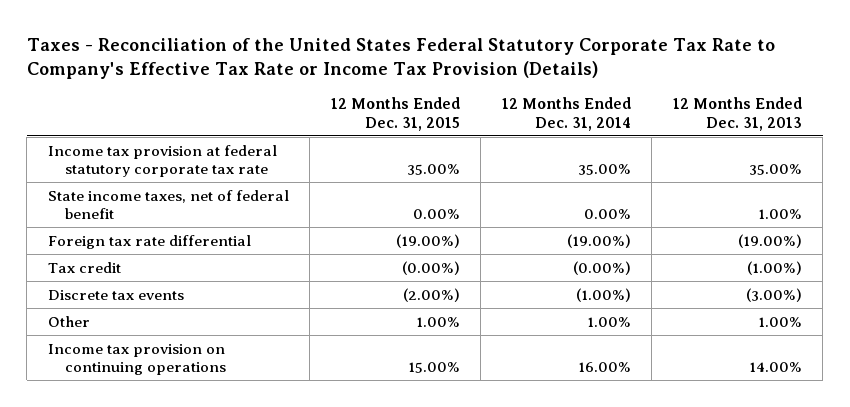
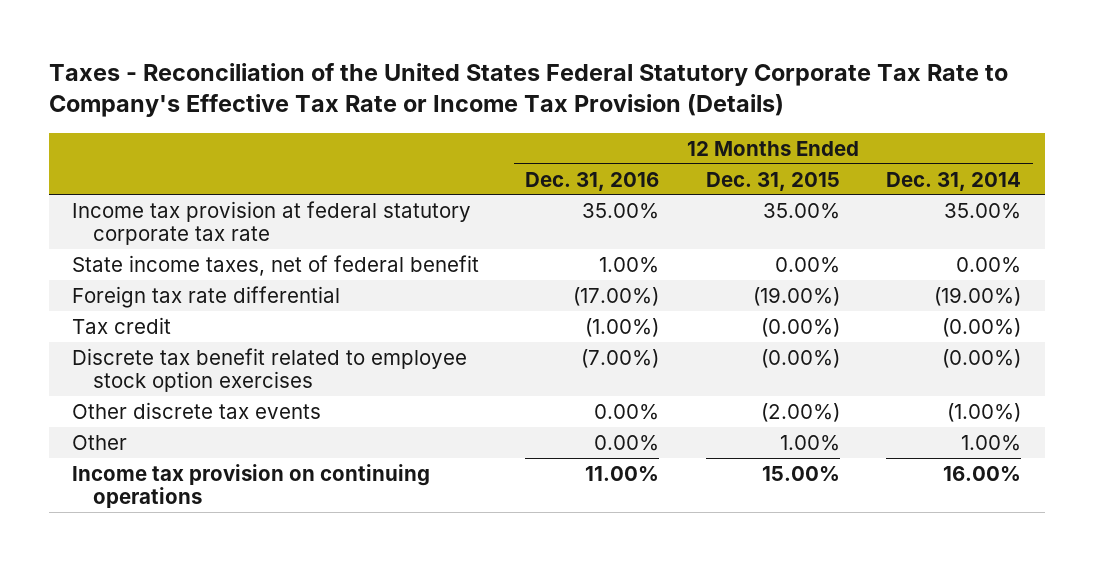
- | 12 Months Ended Dec. 31, 2015 | 12 Months Ended Dec. 31, 2014 | 12 Months Ended Dec. 31, 2013
+ | 12 Months Ended Dec. 31, 2016 | 12 Months Ended Dec. 31, 2015 | 12 Months Ended Dec. 31, 2014
- Discrete tax events | (2.00%) | (1.00%) | (3.00%)
+ Discrete tax benefit related to employee stock option exercises | (7.00%) | (0.00%) | (0.00%)
+ Other discrete tax events | 0.00% | (2.00%) | (1.00%)

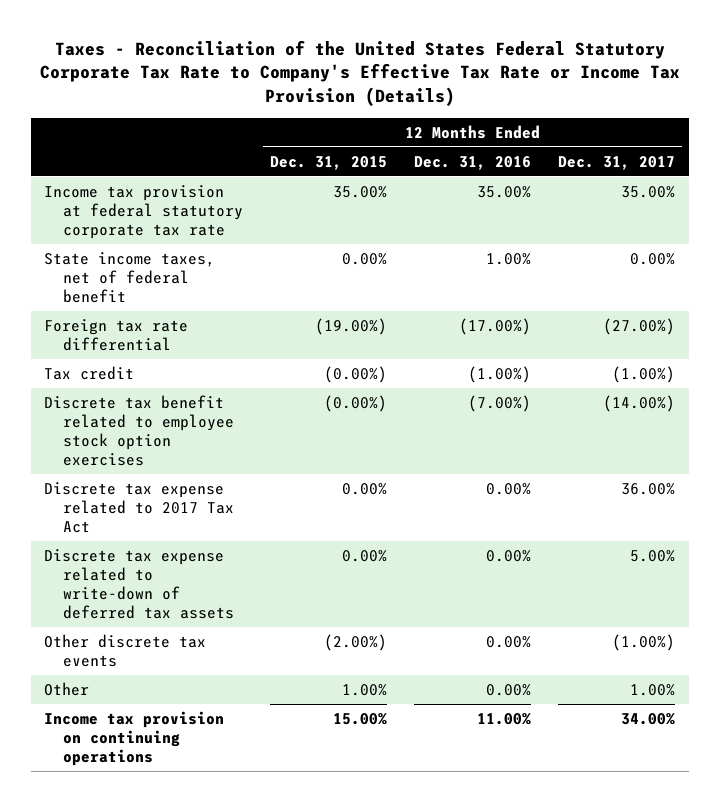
- | 12 Months Ended Dec. 31, 2016 | 12 Months Ended Dec. 31, 2015 | 12 Months Ended Dec. 31, 2014
+ | 12 Months Ended Dec. 31, 2015 | 12 Months Ended Dec. 31, 2016 | 12 Months Ended Dec. 31, 2017
+ Discrete tax expense related to 2017 Tax Act | 0.00% | 0.00% | 36.00%
+ Discrete tax expense related to write-down of deferred tax assets | 0.00% | 0.00% | 5.00%

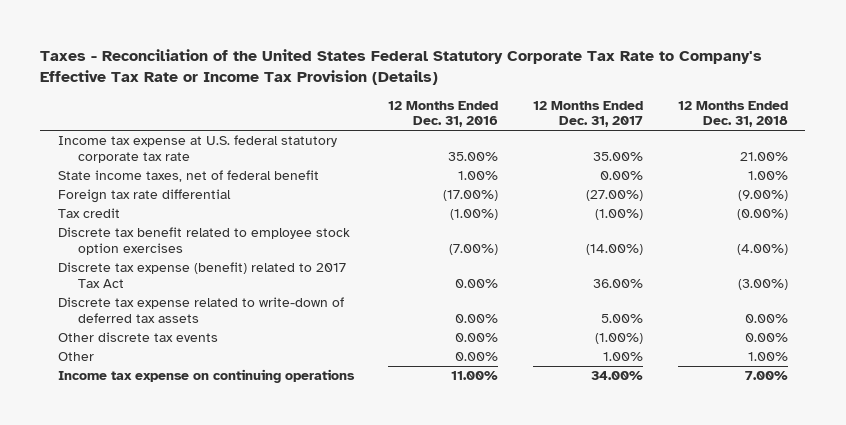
- | 12 Months Ended Dec. 31, 2015 | 12 Months Ended Dec. 31, 2016 | 12 Months Ended Dec. 31, 2017
+ | 12 Months Ended Dec. 31, 2016 | 12 Months Ended Dec. 31, 2017 | 12 Months Ended Dec. 31, 2018
- Income tax provision at federal statutory corporate tax rate | 35.00% | 35.00% | 35.00%
+ Income tax expense at U.S. federal statutory corporate tax rate | 35.00% | 35.00% | 21.00%
- Discrete tax expense related to 2017 Tax Act | 0.00% | 0.00% | 36.00%
+ Discrete tax expense (benefit) related to 2017 Tax Act | 0.00% | 36.00% | (3.00%)
- Income tax provision on continuing operations | 15.00% | 11.00% | 34.00%
+ Income tax expense on continuing operations | 11.00% | 34.00% | 7.00%

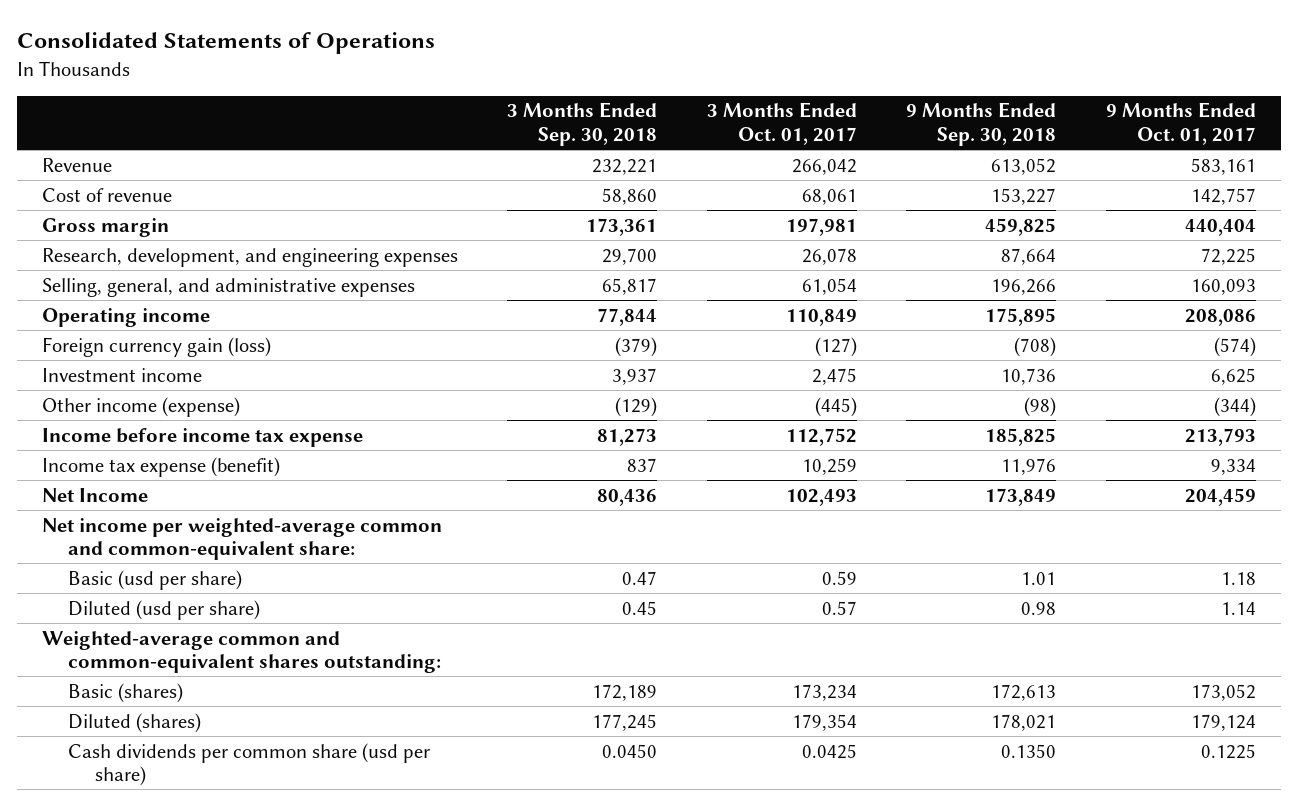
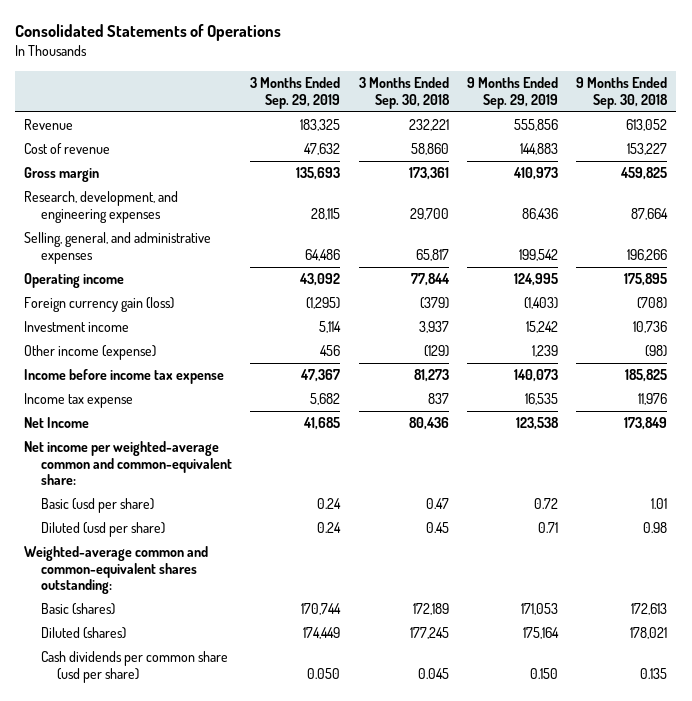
- | 3 Months Ended Sep. 30, 2018 | 3 Months Ended Oct. 01, 2017 | 9 Months Ended Sep. 30, 2018 | 9 Months Ended Oct. 01, 2017
+ | 3 Months Ended Sep. 29, 2019 | 3 Months Ended Sep. 30, 2018 | 9 Months Ended Sep. 29, 2019 | 9 Months Ended Sep. 30, 2018
- Income tax expense (benefit) | 837 | 10,259 | 11,976 | 9,334
+ Income tax expense | 5,682 | 837 | 16,535 | 11,976
- Cash dividends per common share (usd per share) | 0.0450 | 0.0425 | 0.1350 | 0.1225
+ Cash dividends per common share (usd per share) | 0.050 | 0.045 | 0.150 | 0.135

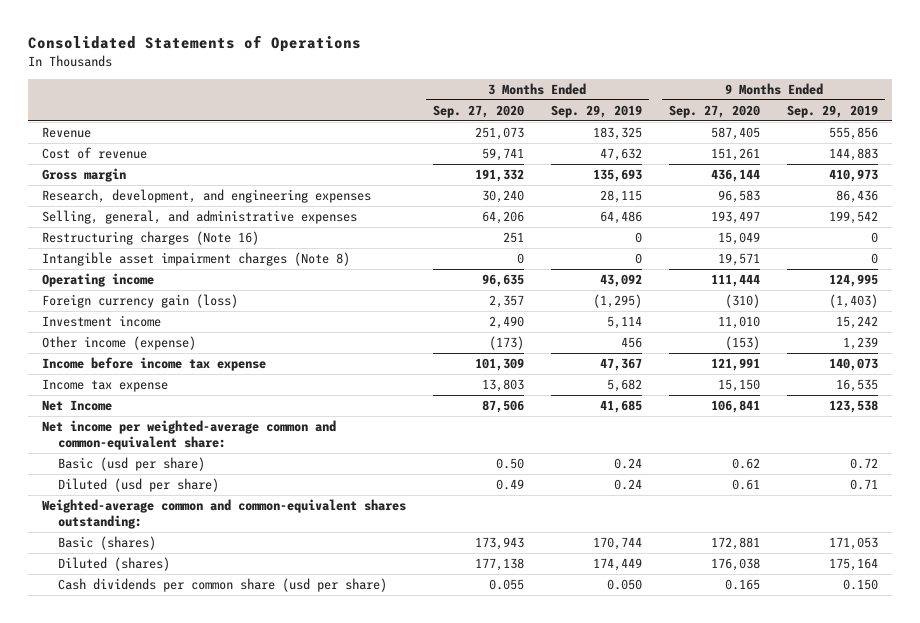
- | 3 Months Ended Sep. 29, 2019 | 3 Months Ended Sep. 30, 2018 | 9 Months Ended Sep. 29, 2019 | 9 Months Ended Sep. 30, 2018
+ | 3 Months Ended Sep. 27, 2020 | 3 Months Ended Sep. 29, 2019 | 9 Months Ended Sep. 27, 2020 | 9 Months Ended Sep. 29, 2019
+ Restructuring charges (Note 16) | 251 | 0 | 15,049 | 0
+ Intangible asset impairment charges (Note 8) | 0 | 0 | 19,571 | 0

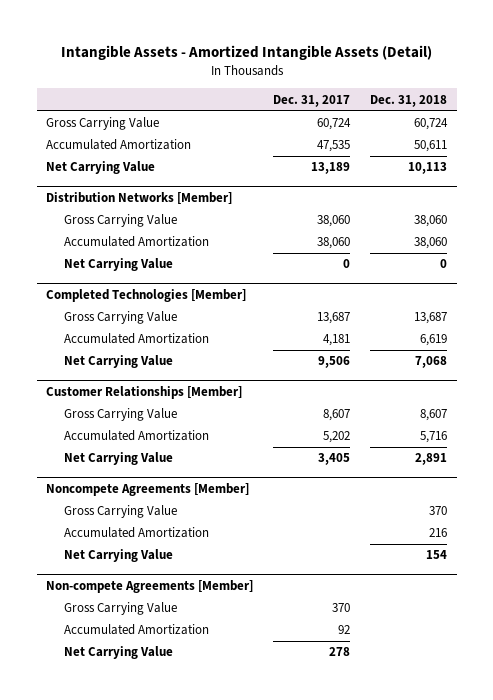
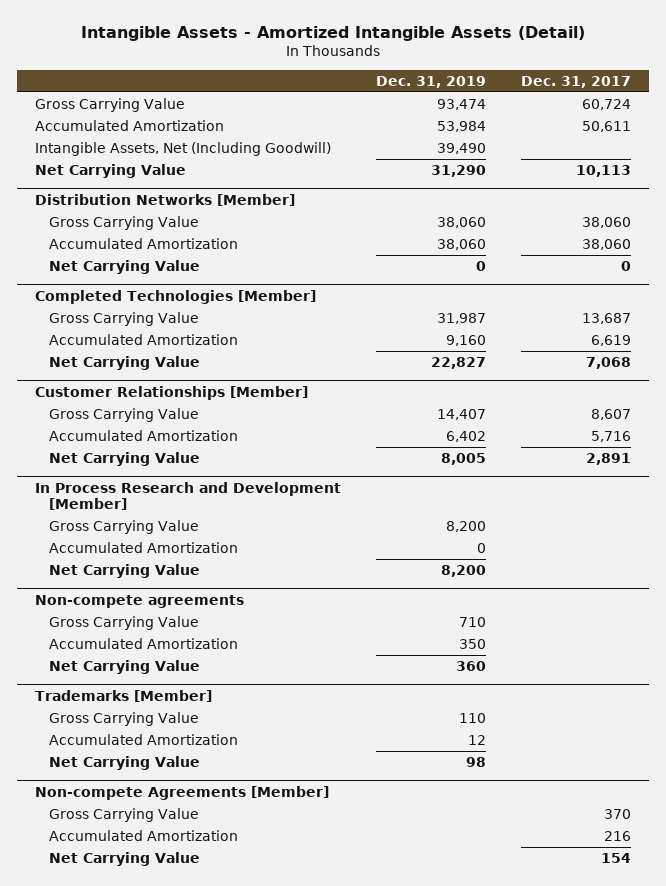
- | Dec. 31, 2017 | Dec. 31, 2018
+ | Dec. 31, 2019 | Dec. 31, 2017
- Accumulated Amortization | 47,535 | 50,611
- Net Carrying Value | 13,189 | 10,113
+ Accumulated Amortization | 53,984 | 50,611
+ Intangible Assets, Net (Including Goodwill) | 39,490 |
+ Net Carrying Value | 31,290 | 10,113
@ Completed Technologies [Member]
- Accumulated Amortization | 4,181 | 6,619
- Net Carrying Value | 9,506 | 7,068
+ Accumulated Amortization | 9,160 | 6,619
+ Net Carrying Value | 22,827 | 7,068
@ Customer Relationships [Member]
- Accumulated Amortization | 5,202 | 5,716
- Net Carrying Value | 3,405 | 2,891
- Noncompete Agreements [Member]
@ Customer Relationships [Member]
+ Accumulated Amortization | 6,402 | 5,716
+ Net Carrying Value | 8,005 | 2,891
+ In Process Research and Development [Member]
+ Non-compete agreements
+ Gross Carrying Value | 710 |
+ Accumulated Amortization | 350 |
+ Net Carrying Value | 360 |
+ Trademarks [Member]
+ Gross Carrying Value | 110 |
+ Accumulated Amortization | 12 |
+ Net Carrying Value | 98 |
@ Non-compete Agreements [Member]
- Accumulated Amortization | 92 |
- Net Carrying Value | 278 |
+ Accumulated Amortization | | 216
+ Net Carrying Value | | 154

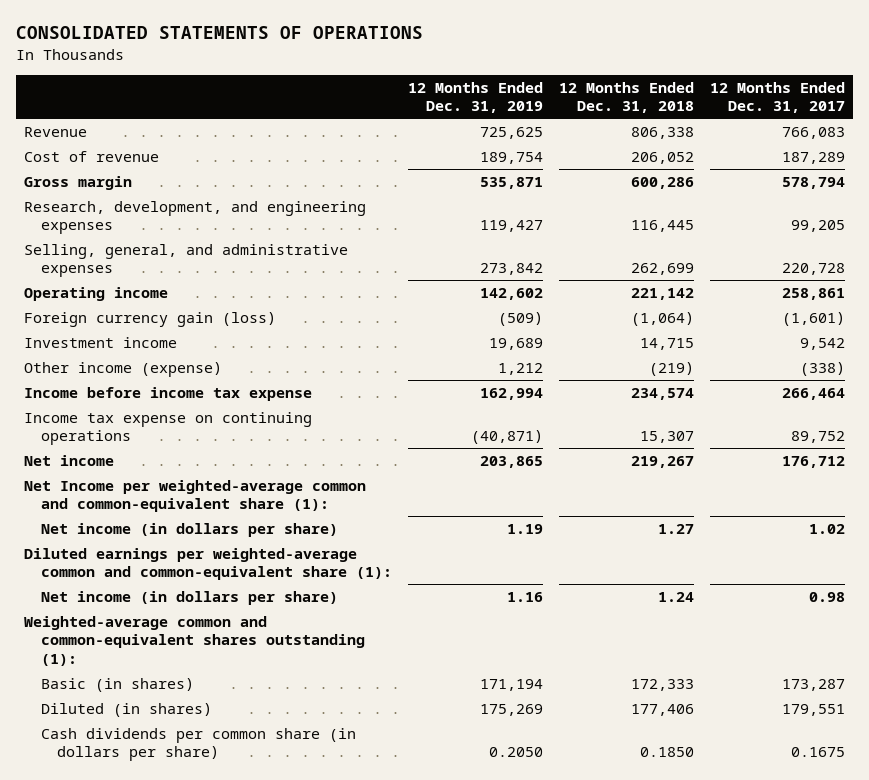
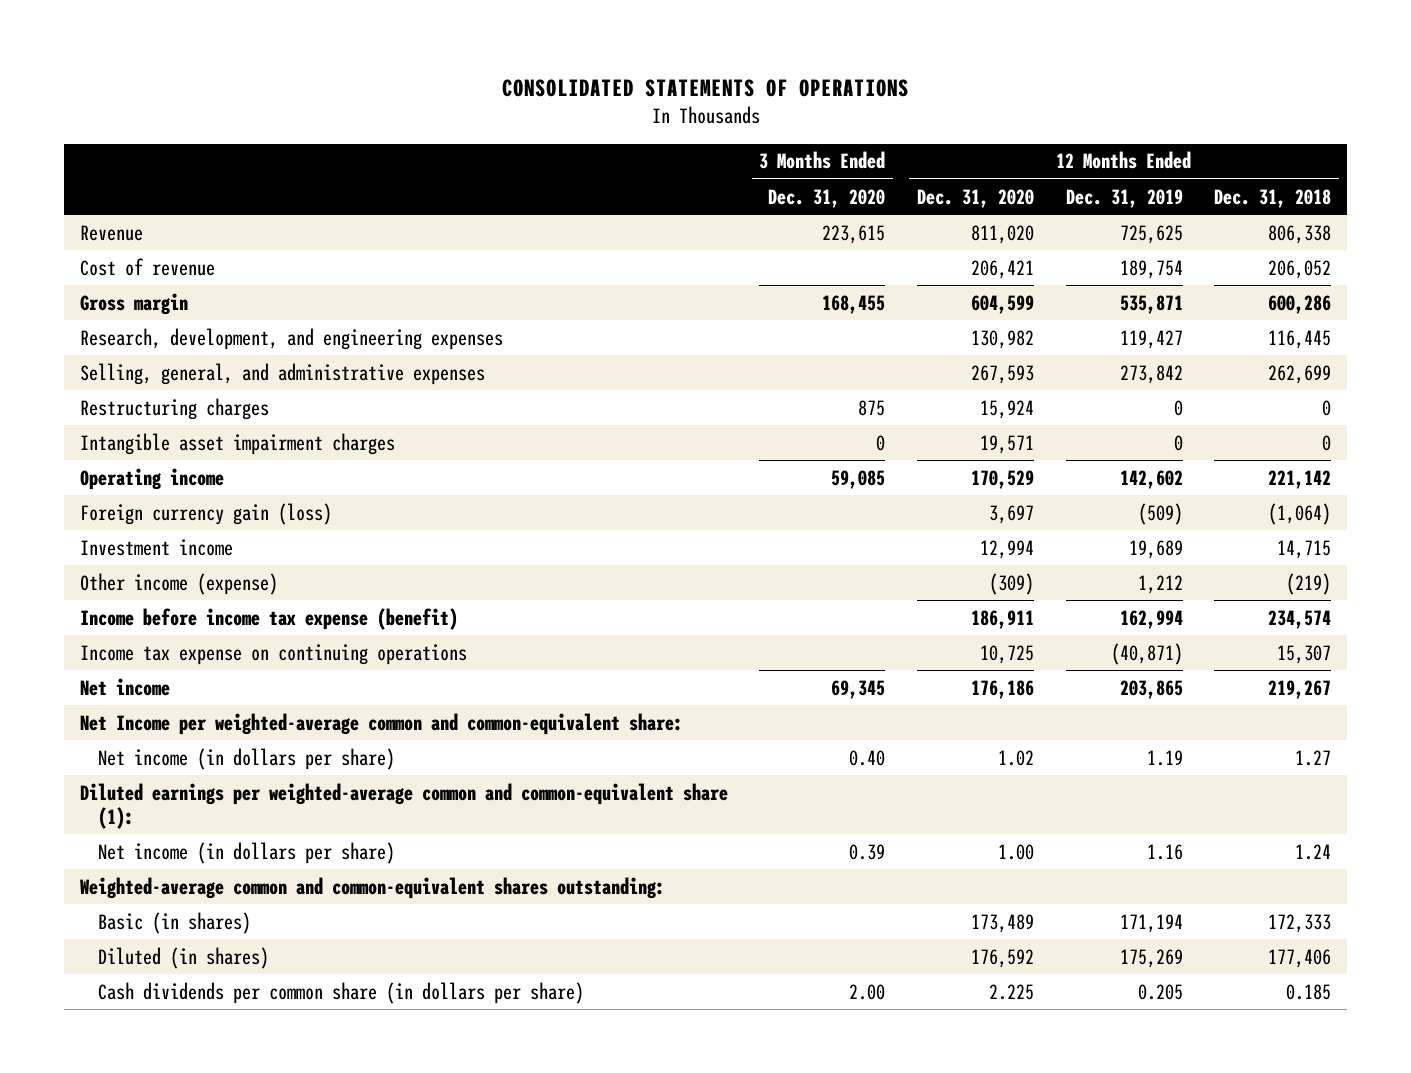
- | 12 Months Ended Dec. 31, 2019 | 12 Months Ended Dec. 31, 2018 | 12 Months Ended Dec. 31, 2017
+ | 3 Months Ended Dec. 31, 2020 | 12 Months Ended Dec. 31, 2020 | 12 Months Ended Dec. 31, 2019 | 12 Months Ended Dec. 31, 2018
+ Restructuring charges | 875 | 15,924 | 0 | 0
+ Intangible asset impairment charges | 0 | 19,571 | 0 | 0
- Income before income tax expense | 162,994 | 234,574 | 266,464
+ Income before income tax expense (benefit) | | 186,911 | 162,994 | 234,574
- Net Income per weighted-average common and common-equivalent share (1):
+ Net Income per weighted-average common and common-equivalent share:
- Weighted-average common and common-equivalent shares outstanding (1):
+ Weighted-average common and common-equivalent shares outstanding:
- Cash dividends per common share (in dollars per share) | 0.2050 | 0.1850 | 0.1675
+ Cash dividends per common share (in dollars per share) | 2.00 | 2.225 | 0.205 | 0.185

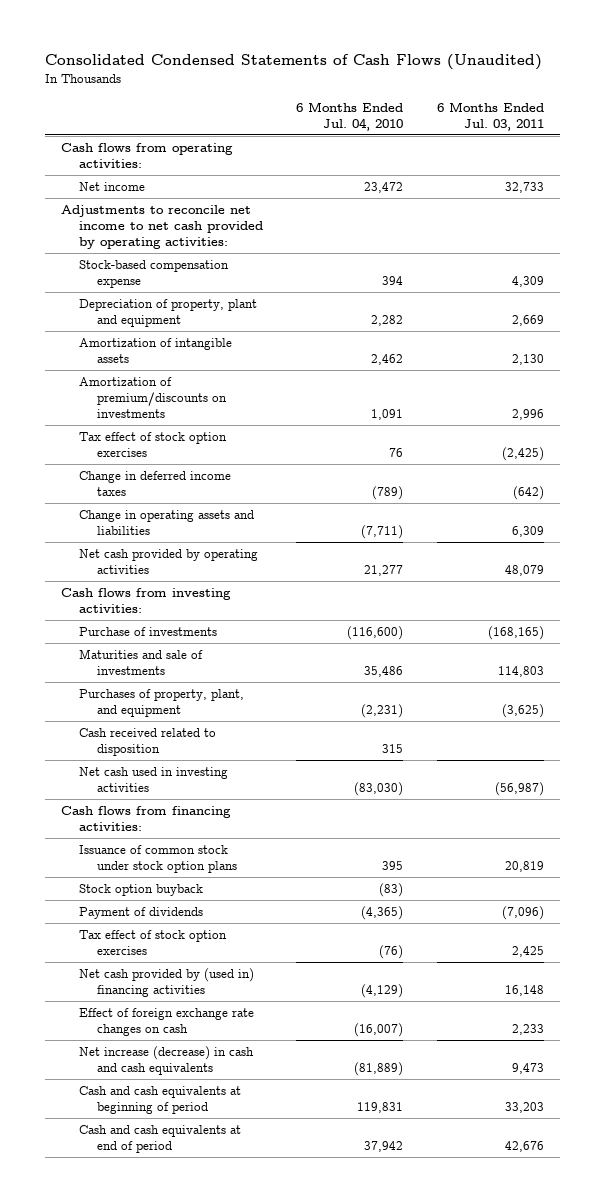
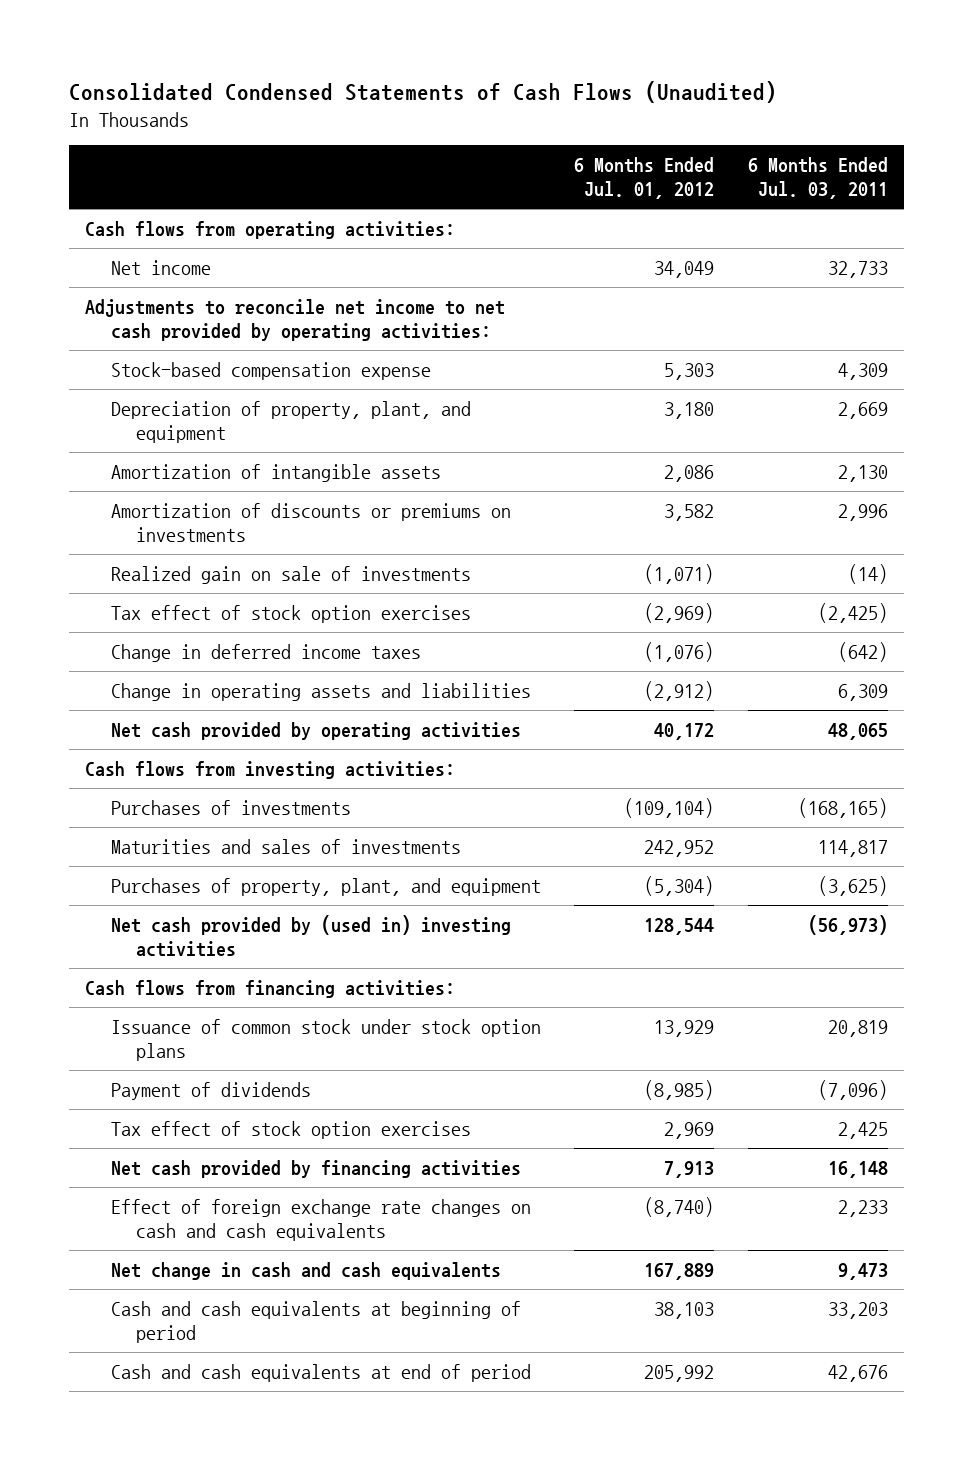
- | 6 Months Ended Jul. 04, 2010 | 6 Months Ended Jul. 03, 2011
+ | 6 Months Ended Jul. 01, 2012 | 6 Months Ended Jul. 03, 2011
- Depreciation of property, plant and equipment | 2,282 | 2,669
+ Depreciation of property, plant, and equipment | 3,180 | 2,669
- Amortization of premium/discounts on investments | 1,091 | 2,996
+ Amortization of discounts or premiums on investments | 3,582 | 2,996
+ Realized gain on sale of investments | (1,071) | (14)
- Net cash provided by operating activities | 21,277 | 48,079
+ Net cash provided by operating activities | 40,172 | 48,065
- Purchase of investments | (116,600) | (168,165)
- Maturities and sale of investments | 35,486 | 114,803
+ Purchases of investments | (109,104) | (168,165)
+ Maturities and sales of investments | 242,952 | 114,817
- Cash received related to disposition | 315 |
- Net cash used in investing activities | (83,030) | (56,987)
+ Net cash provided by (used in) investing activities | 128,544 | (56,973)
- Stock option buyback | (83) |
- Net cash provided by (used in) financing activities | (4,129) | 16,148
- Effect of foreign exchange rate changes on cash | (16,007) | 2,233
- Net increase (decrease) in cash and cash equivalents | (81,889) | 9,473
+ Net cash provided by financing activities | 7,913 | 16,148
+ Effect of foreign exchange rate changes on cash and cash equivalents | (8,740) | 2,233
+ Net change in cash and cash equivalents | 167,889 | 9,473

